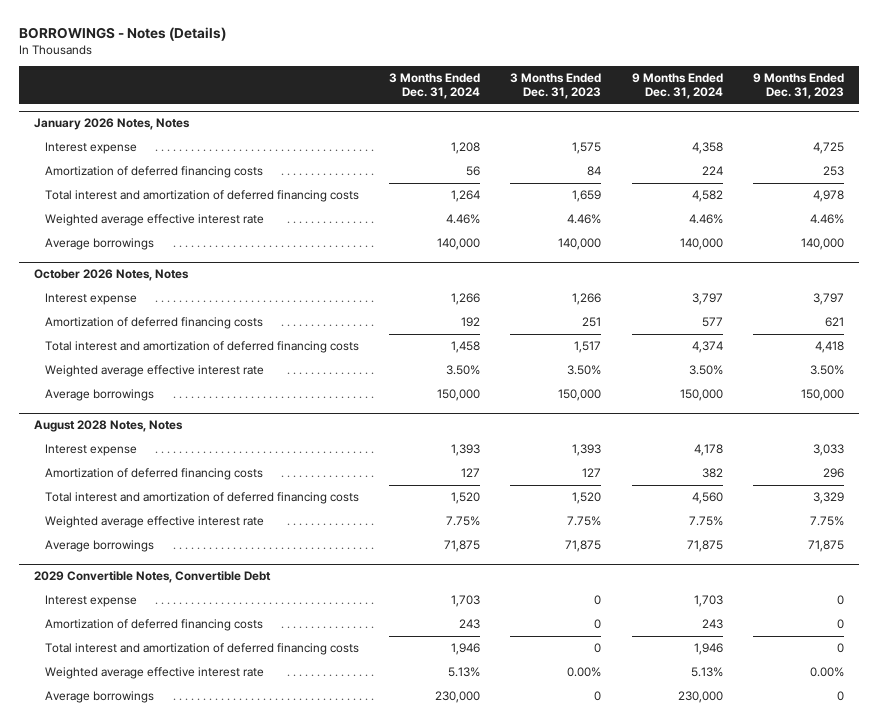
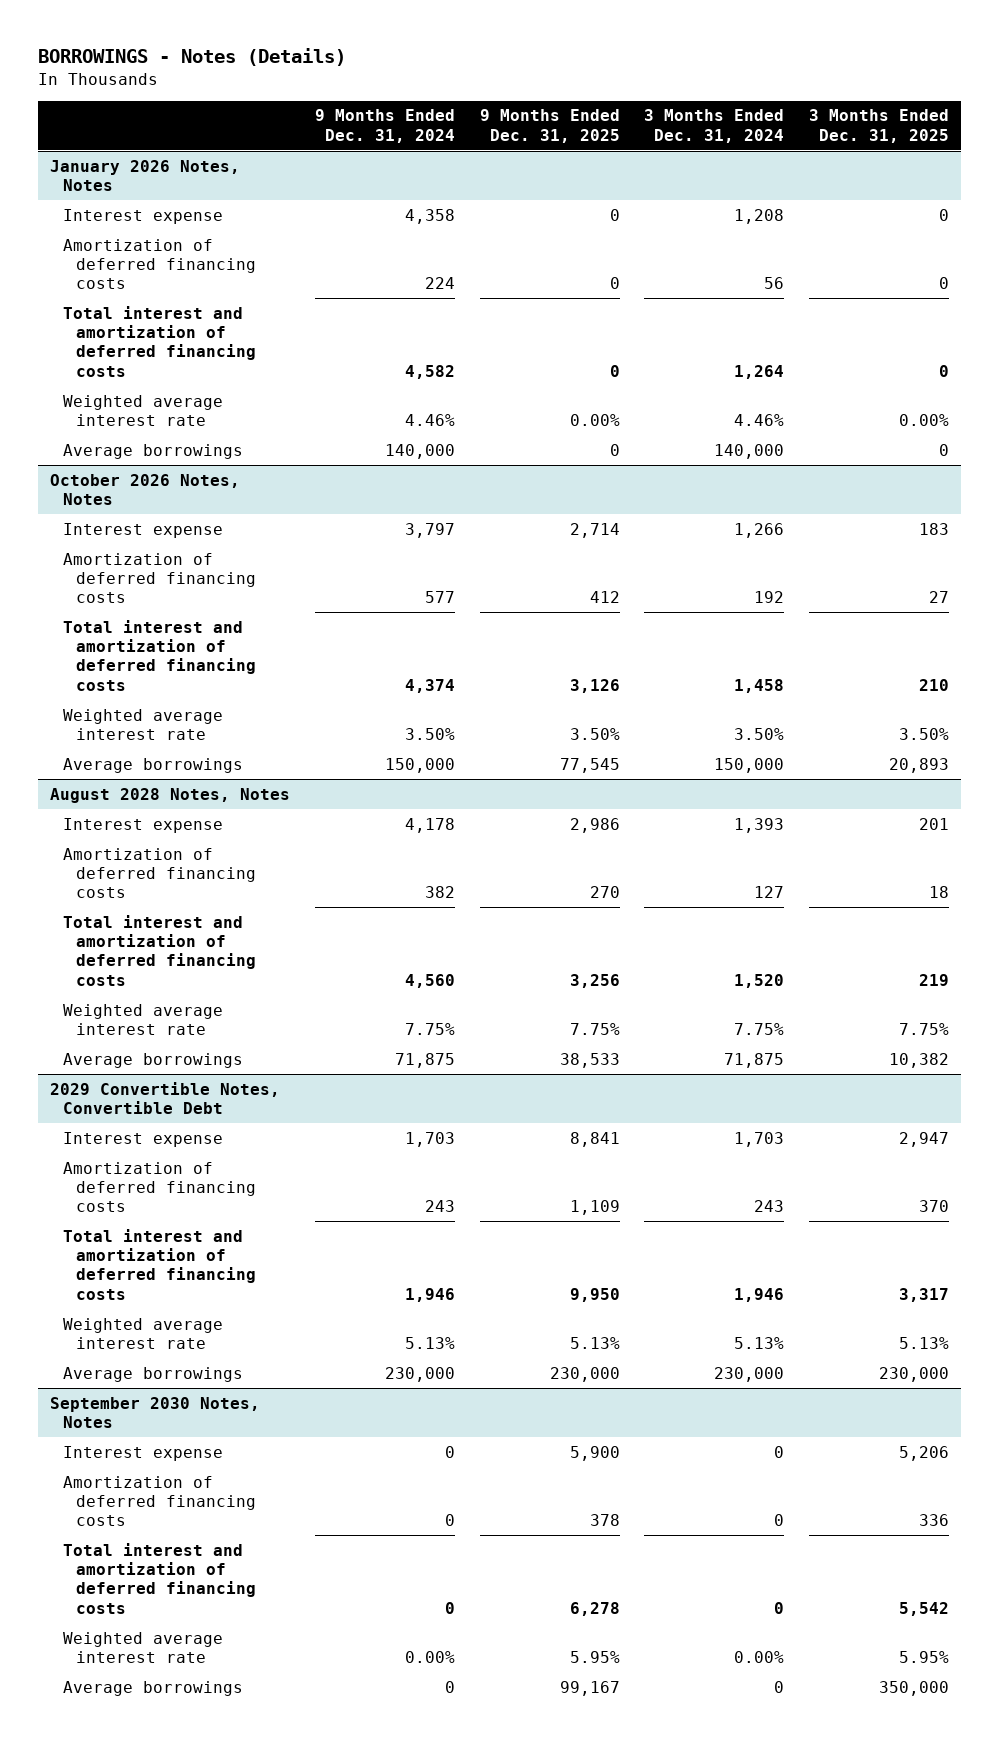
- | 3 Months Ended Dec. 31, 2024 | 3 Months Ended Dec. 31, 2023 | 9 Months Ended Dec. 31, 2024 | 9 Months Ended Dec. 31, 2023
+ | 9 Months Ended Dec. 31, 2024 | 9 Months Ended Dec. 31, 2025 | 3 Months Ended Dec. 31, 2024 | 3 Months Ended Dec. 31, 2025
@ January 2026 Notes, Notes
- Weighted average effective interest rate | 4.46% | 4.46% | 4.46% | 4.46%
+ Weighted average interest rate | 4.46% | 0.00% | 4.46% | 0.00%
@ October 2026 Notes, Notes
- Weighted average effective interest rate | 3.50% | 3.50% | 3.50% | 3.50%
+ Weighted average interest rate | 3.50% | 3.50% | 3.50% | 3.50%
@ August 2028 Notes, Notes
- Weighted average effective interest rate | 7.75% | 7.75% | 7.75% | 7.75%
+ Weighted average interest rate | 7.75% | 7.75% | 7.75% | 7.75%
@ 2029 Convertible Notes, Convertible Debt
- Weighted average effective interest rate | 5.13% | 0.00% | 5.13% | 0.00%
+ Weighted average interest rate | 5.13% | 5.13% | 5.13% | 5.13%
+ September 2030 Notes, Notes
+ Interest expense | 0 | 5,900 | 0 | 5,206
+ Amortization of deferred financing costs | 0 | 378 | 0 | 336
+ Total interest and amortization of deferred financing costs | 0 | 6,278 | 0 | 5,542
+ Weighted average interest rate | 0.00% | 5.95% | 0.00% | 5.95%
+ Average borrowings | 0 | 99,167 | 0 | 350,000

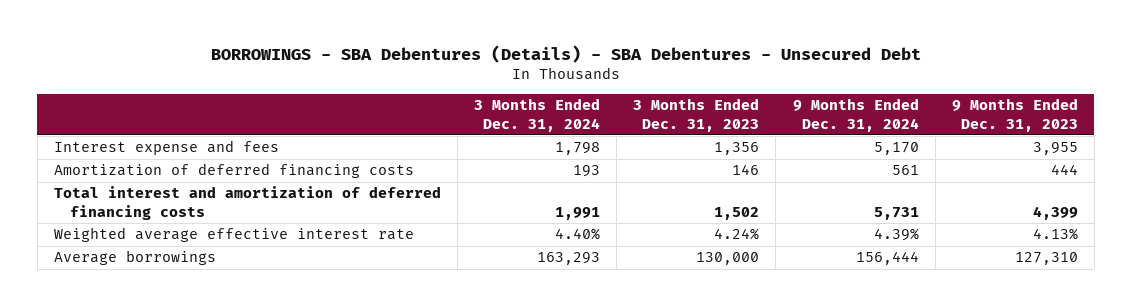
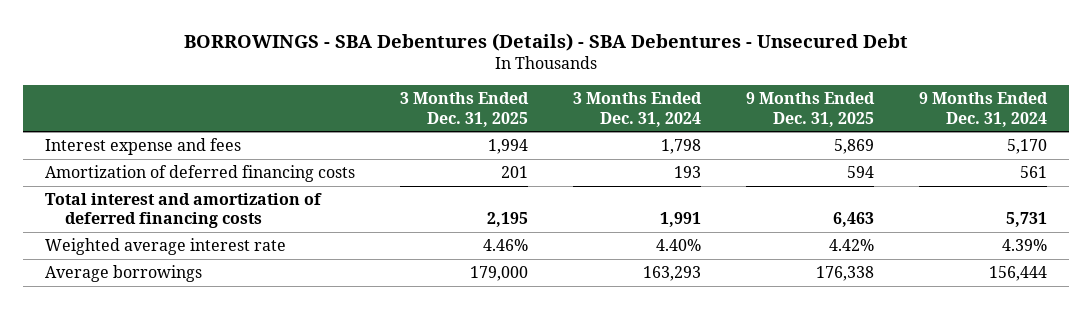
- | 3 Months Ended Dec. 31, 2024 | 3 Months Ended Dec. 31, 2023 | 9 Months Ended Dec. 31, 2024 | 9 Months Ended Dec. 31, 2023
+ | 3 Months Ended Dec. 31, 2025 | 3 Months Ended Dec. 31, 2024 | 9 Months Ended Dec. 31, 2025 | 9 Months Ended Dec. 31, 2024
- Weighted average effective interest rate | 4.40% | 4.24% | 4.39% | 4.13%
+ Weighted average interest rate | 4.46% | 4.40% | 4.42% | 4.39%

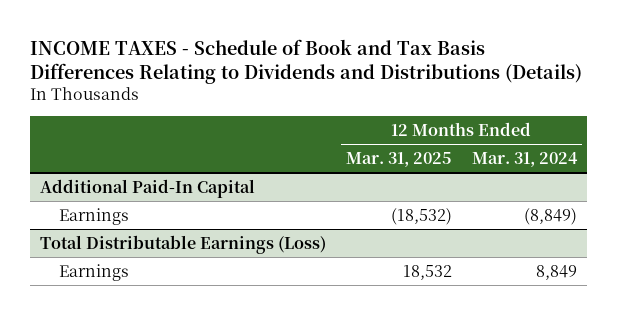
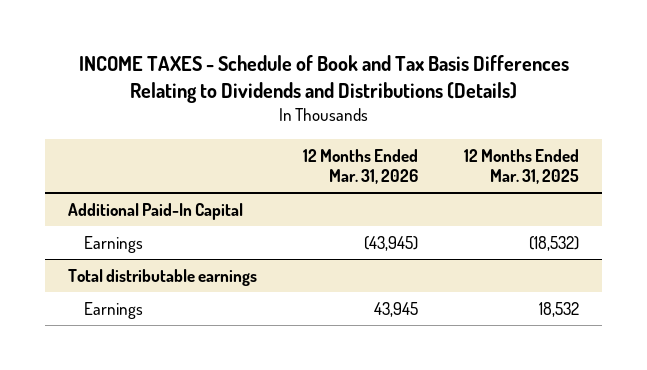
- | 12 Months Ended Mar. 31, 2025 | 12 Months Ended Mar. 31, 2024
+ | 12 Months Ended Mar. 31, 2026 | 12 Months Ended Mar. 31, 2025
- Total Distributable Earnings (Loss)
+ Total distributable earnings

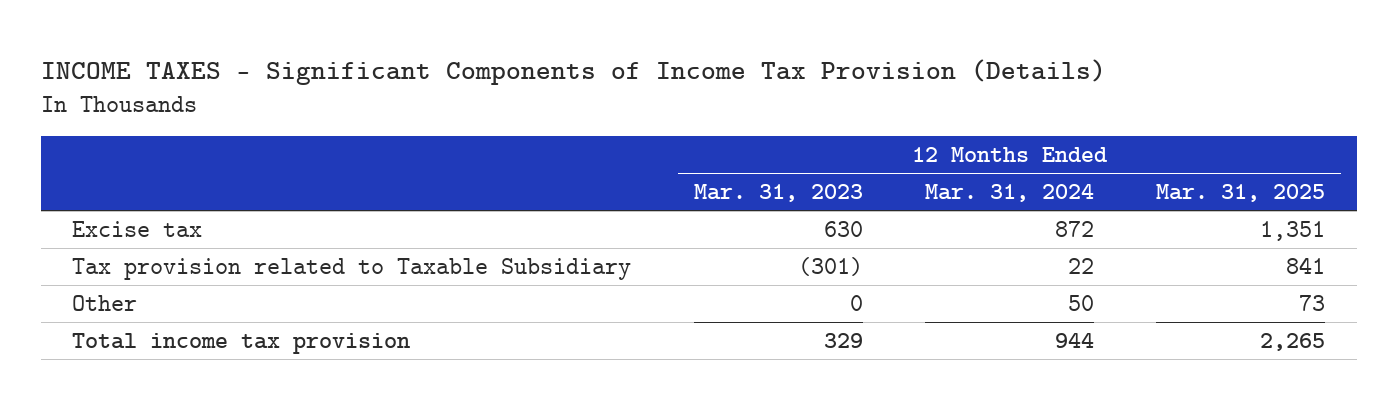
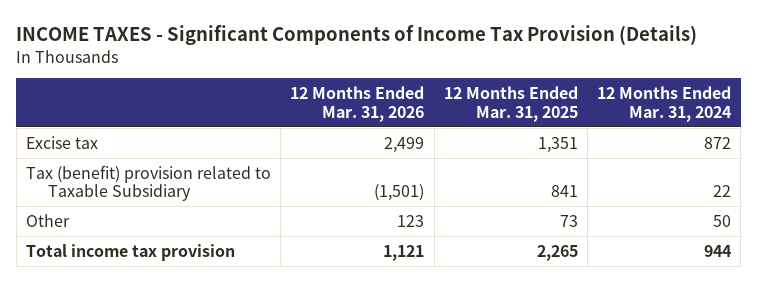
- | 12 Months Ended Mar. 31, 2023 | 12 Months Ended Mar. 31, 2024 | 12 Months Ended Mar. 31, 2025
+ | 12 Months Ended Mar. 31, 2026 | 12 Months Ended Mar. 31, 2025 | 12 Months Ended Mar. 31, 2024
- Tax provision related to Taxable Subsidiary | (301) | 22 | 841
+ Tax (benefit) provision related to Taxable Subsidiary | (1,501) | 841 | 22

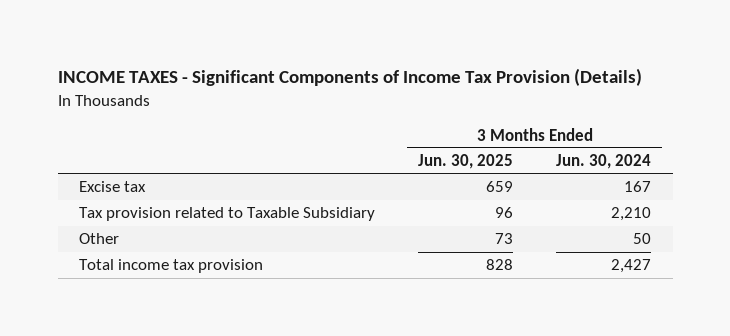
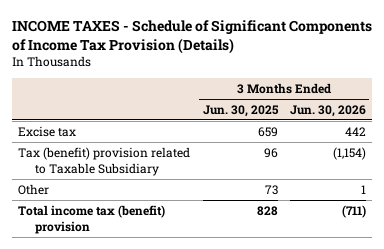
- INCOME TAXES - Significant Components of Income Tax Provision (Details)
+ INCOME TAXES - Schedule of Significant Components of Income Tax Provision (Details)
- | 3 Months Ended Jun. 30, 2025 | 3 Months Ended Jun. 30, 2024
+ | 3 Months Ended Jun. 30, 2025 | 3 Months Ended Jun. 30, 2026
- Tax provision related to Taxable Subsidiary | 96 | 2,210
+ Tax (benefit) provision related to Taxable Subsidiary | 96 | (1,154)
- Total income tax provision | 828 | 2,427
+ Total income tax (benefit) provision | 828 | (711)

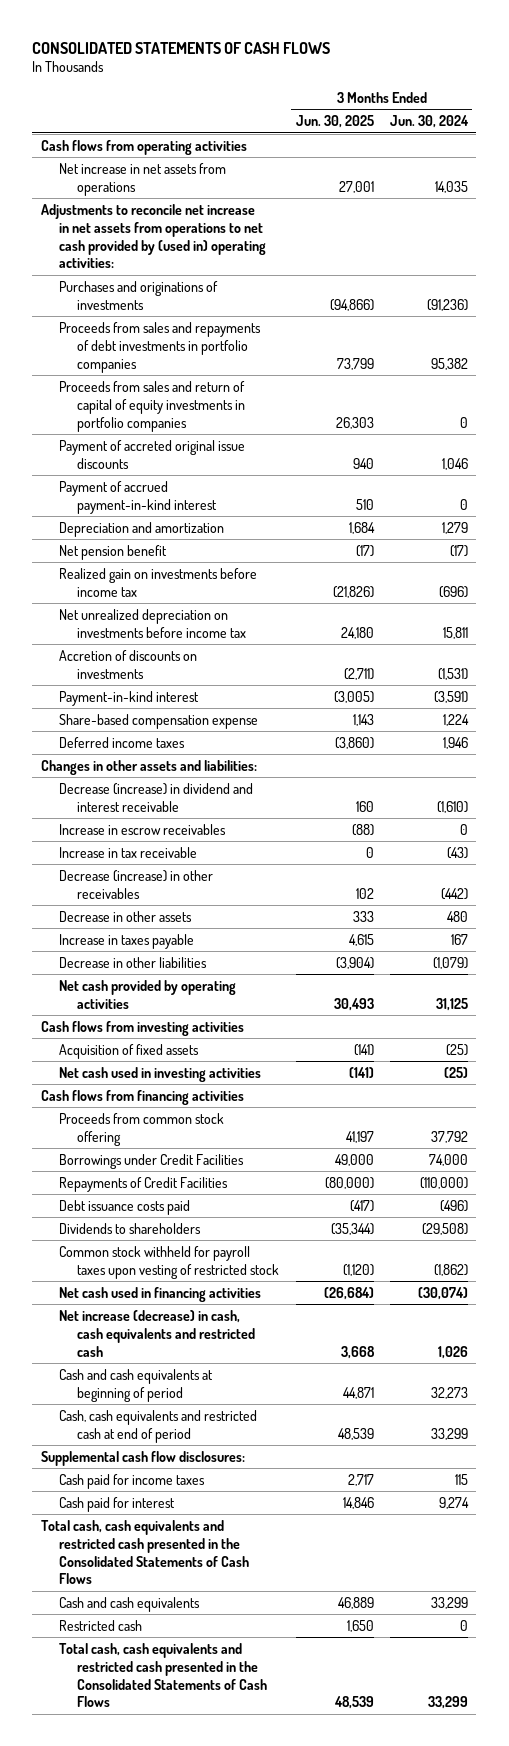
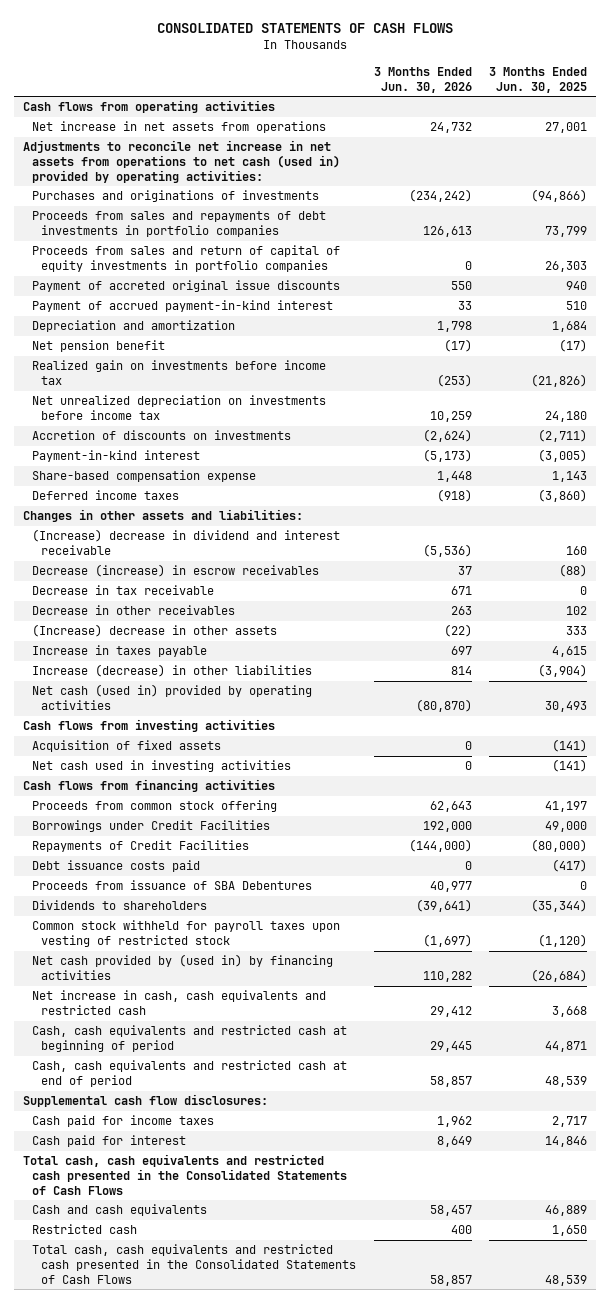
- | 3 Months Ended Jun. 30, 2025 | 3 Months Ended Jun. 30, 2024
+ | 3 Months Ended Jun. 30, 2026 | 3 Months Ended Jun. 30, 2025
- Adjustments to reconcile net increase in net assets from operations to net cash provided by (used in) operating activities:
+ Adjustments to reconcile net increase in net assets from operations to net cash (used in) provided by operating activities:
- Decrease (increase) in dividend and interest receivable | 160 | (1,610)
- Increase in escrow receivables | (88) | 0
- Increase in tax receivable | 0 | (43)
- Decrease (increase) in other receivables | 102 | (442)
- Decrease in other assets | 333 | 480
+ (Increase) decrease in dividend and interest receivable | (5,536) | 160
+ Decrease (increase) in escrow receivables | 37 | (88)
+ Decrease in tax receivable | 671 | 0
+ Decrease in other receivables | 263 | 102
+ (Increase) decrease in other assets | (22) | 333
- Decrease in other liabilities | (3,904) | (1,079)
- Net cash provided by operating activities | 30,493 | 31,125
+ Increase (decrease) in other liabilities | 814 | (3,904)
+ Net cash (used in) provided by operating activities | (80,870) | 30,493
+ Proceeds from issuance of SBA Debentures | 40,977 | 0
- Net cash used in financing activities | (26,684) | (30,074)
- Net increase (decrease) in cash, cash equivalents and restricted cash | 3,668 | 1,026
- Cash and cash equivalents at beginning of period | 44,871 | 32,273
+ Net cash provided by (used in) by financing activities | 110,282 | (26,684)
+ Net increase in cash, cash equivalents and restricted cash | 29,412 | 3,668
+ Cash, cash equivalents and restricted cash at beginning of period | 29,445 | 44,871

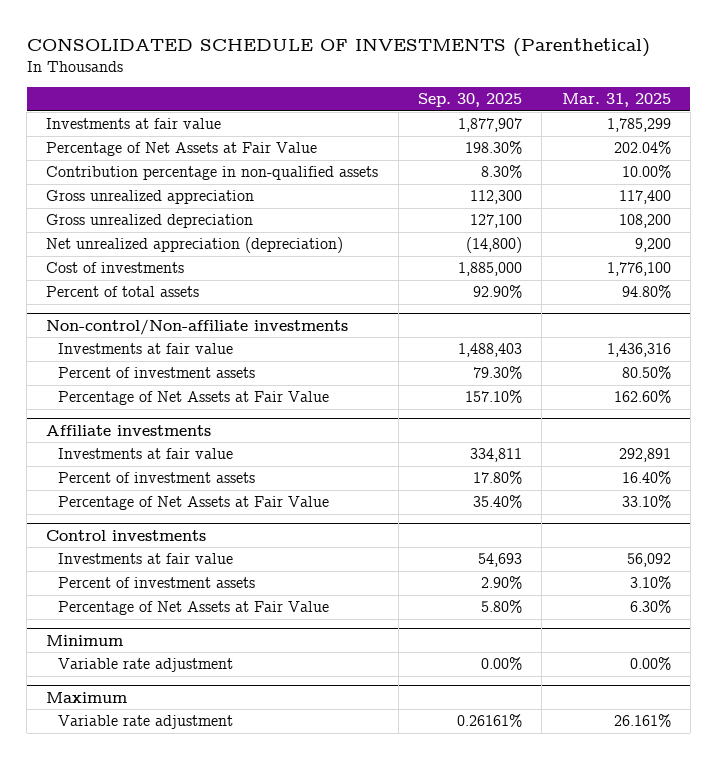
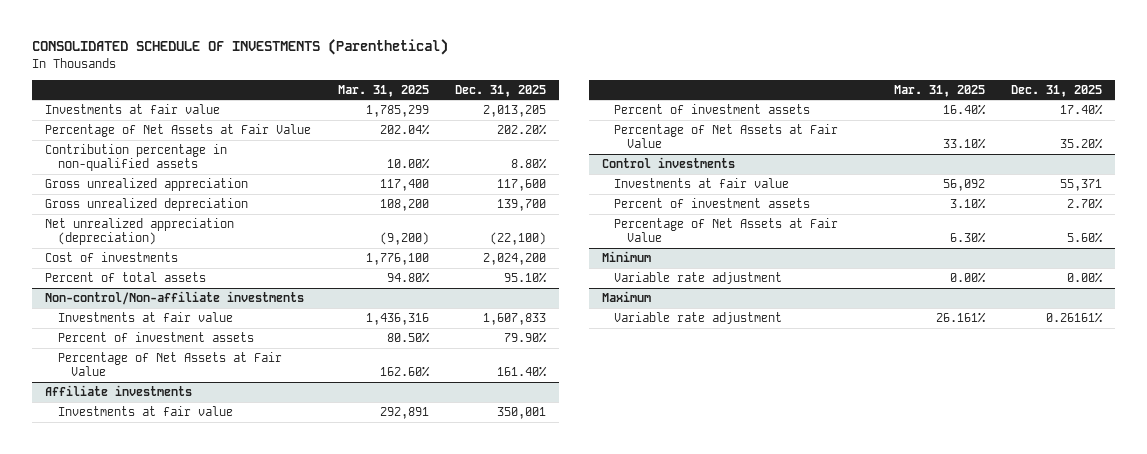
- | Sep. 30, 2025 | Mar. 31, 2025
+ | Mar. 31, 2025 | Dec. 31, 2025
- Net unrealized appreciation (depreciation) | (14,800) | 9,200
+ Net unrealized appreciation (depreciation) | (9,200) | (22,100)

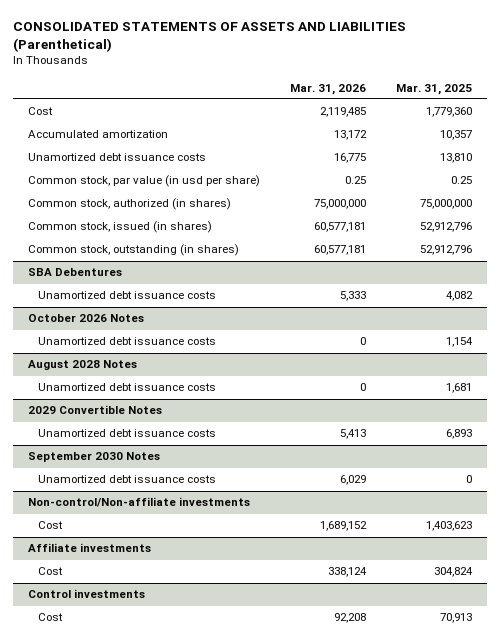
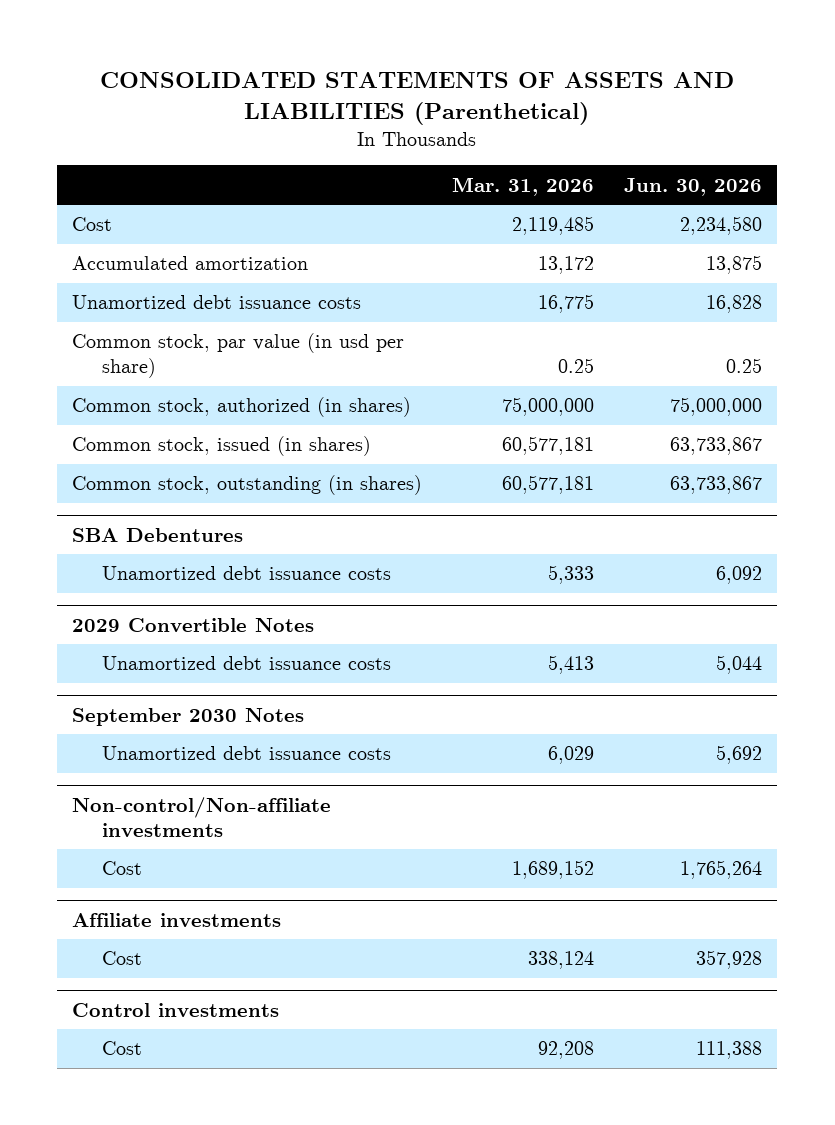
- | Mar. 31, 2026 | Mar. 31, 2025
+ | Mar. 31, 2026 | Jun. 30, 2026
- October 2026 Notes
- Unamortized debt issuance costs | 0 | 1,154
- August 2028 Notes
- Unamortized debt issuance costs | 0 | 1,681

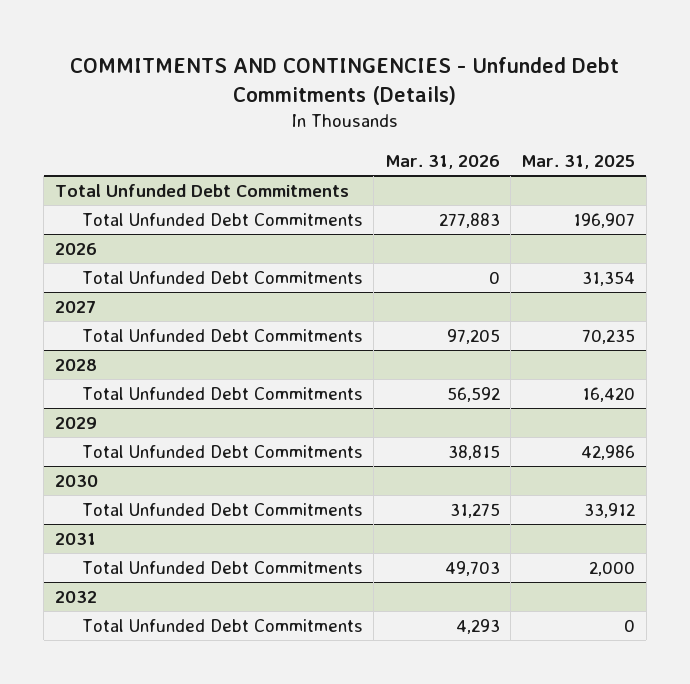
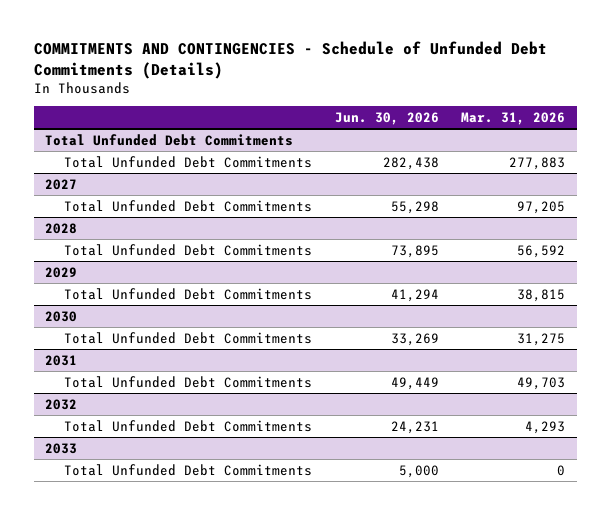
- COMMITMENTS AND CONTINGENCIES - Unfunded Debt Commitments (Details)
+ COMMITMENTS AND CONTINGENCIES - Schedule of Unfunded Debt Commitments (Details)
- | Mar. 31, 2026 | Mar. 31, 2025
+ | Jun. 30, 2026 | Mar. 31, 2026
- 2026
- Total Unfunded Debt Commitments | 0 | 31,354
+ 2033
+ Total Unfunded Debt Commitments | 5,000 | 0

